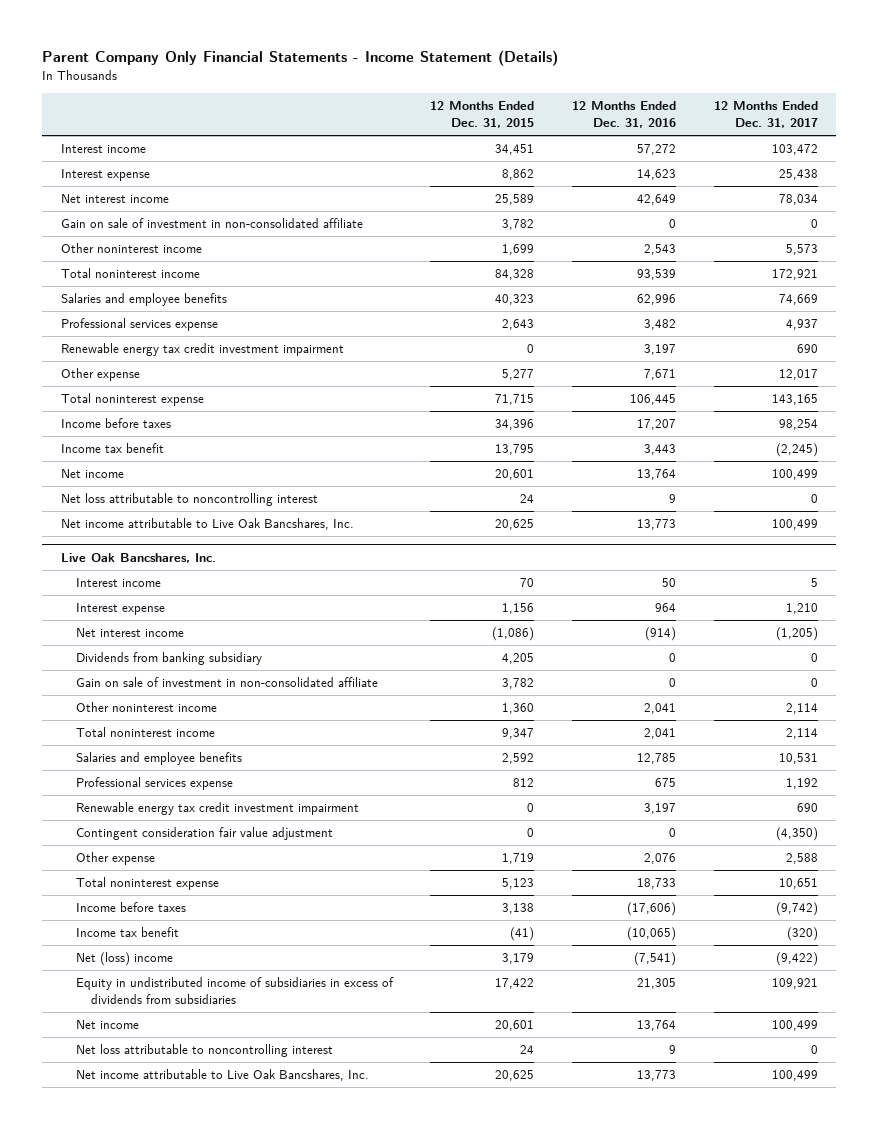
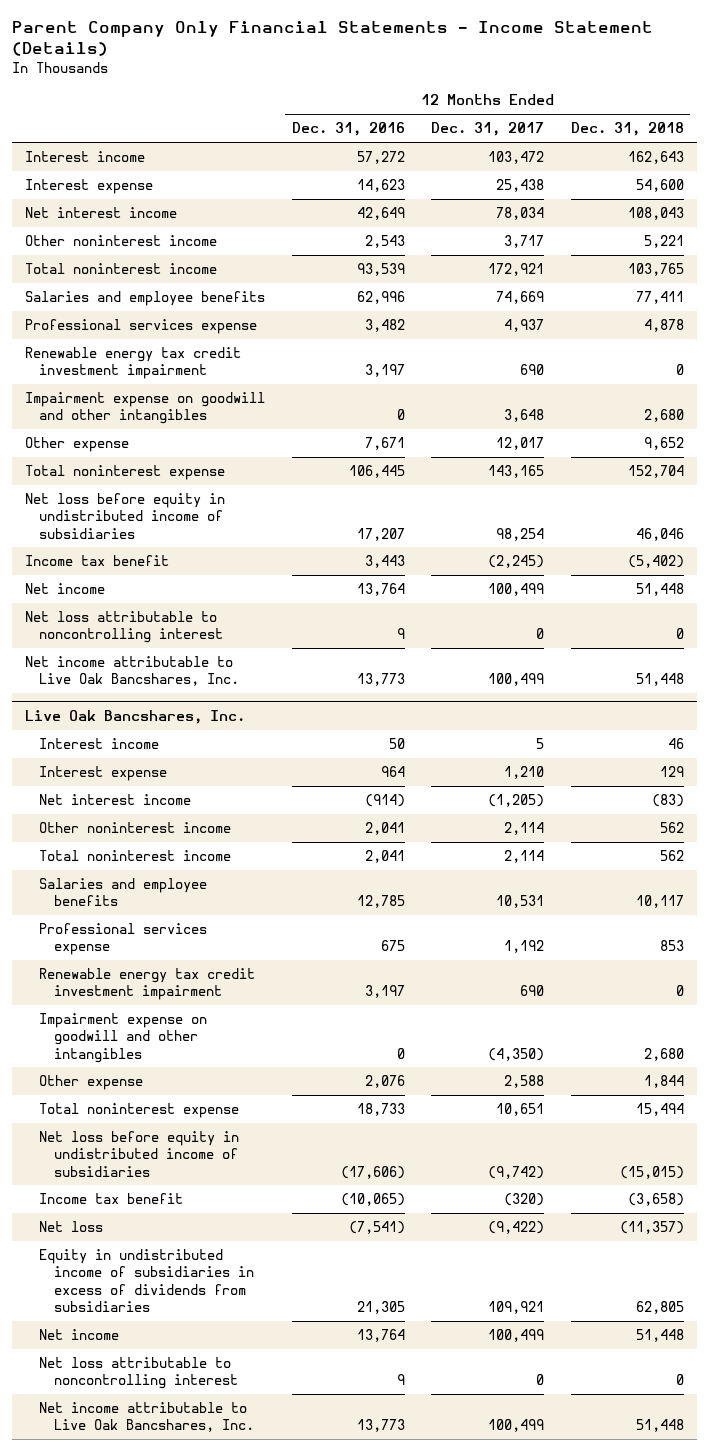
- | 12 Months Ended Dec. 31, 2015 | 12 Months Ended Dec. 31, 2016 | 12 Months Ended Dec. 31, 2017
+ | 12 Months Ended Dec. 31, 2016 | 12 Months Ended Dec. 31, 2017 | 12 Months Ended Dec. 31, 2018
- Gain on sale of investment in non-consolidated affiliate | 3,782 | 0 | 0
- Other noninterest income | 1,699 | 2,543 | 5,573
+ Other noninterest income | 2,543 | 3,717 | 5,221
+ Impairment expense on goodwill and other intangibles | 0 | 3,648 | 2,680
- Income before taxes | 34,396 | 17,207 | 98,254
+ Net loss before equity in undistributed income of subsidiaries | 17,207 | 98,254 | 46,046
@ Live Oak Bancshares, Inc.
- Dividends from banking subsidiary | 4,205 | 0 | 0
- Gain on sale of investment in non-consolidated affiliate | 3,782 | 0 | 0
- Contingent consideration fair value adjustment | 0 | 0 | (4,350)
+ Impairment expense on goodwill and other intangibles | 0 | (4,350) | 2,680
- Income before taxes | 3,138 | (17,606) | (9,742)
+ Net loss before equity in undistributed income of subsidiaries | (17,606) | (9,742) | (15,015)
- Net (loss) income | 3,179 | (7,541) | (9,422)
+ Net loss | (7,541) | (9,422) | (11,357)

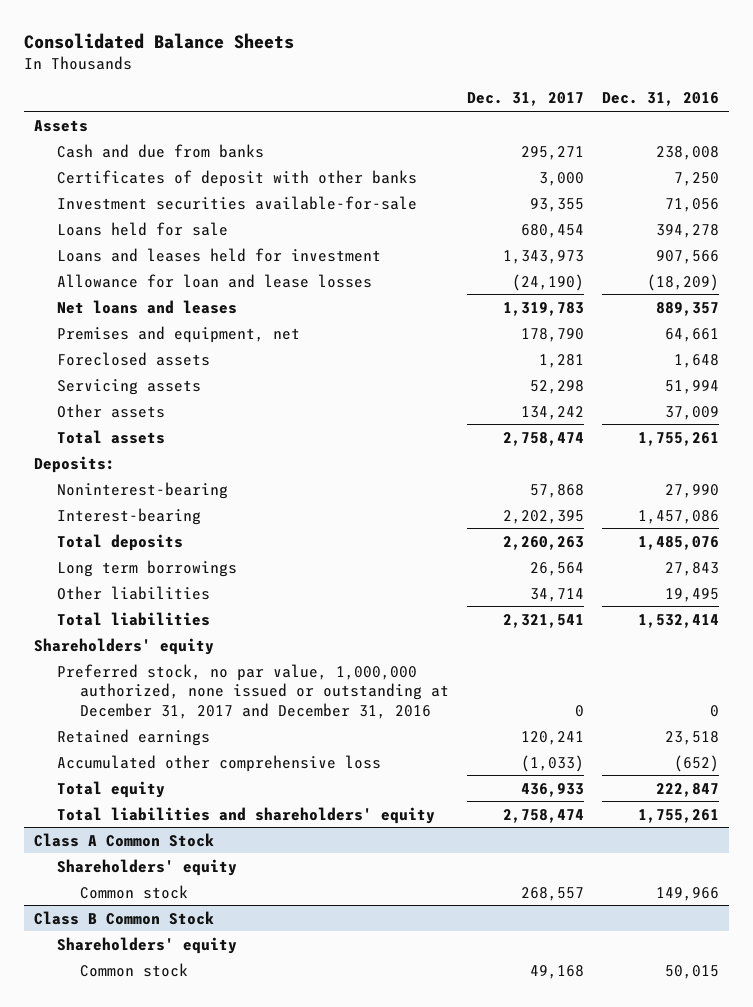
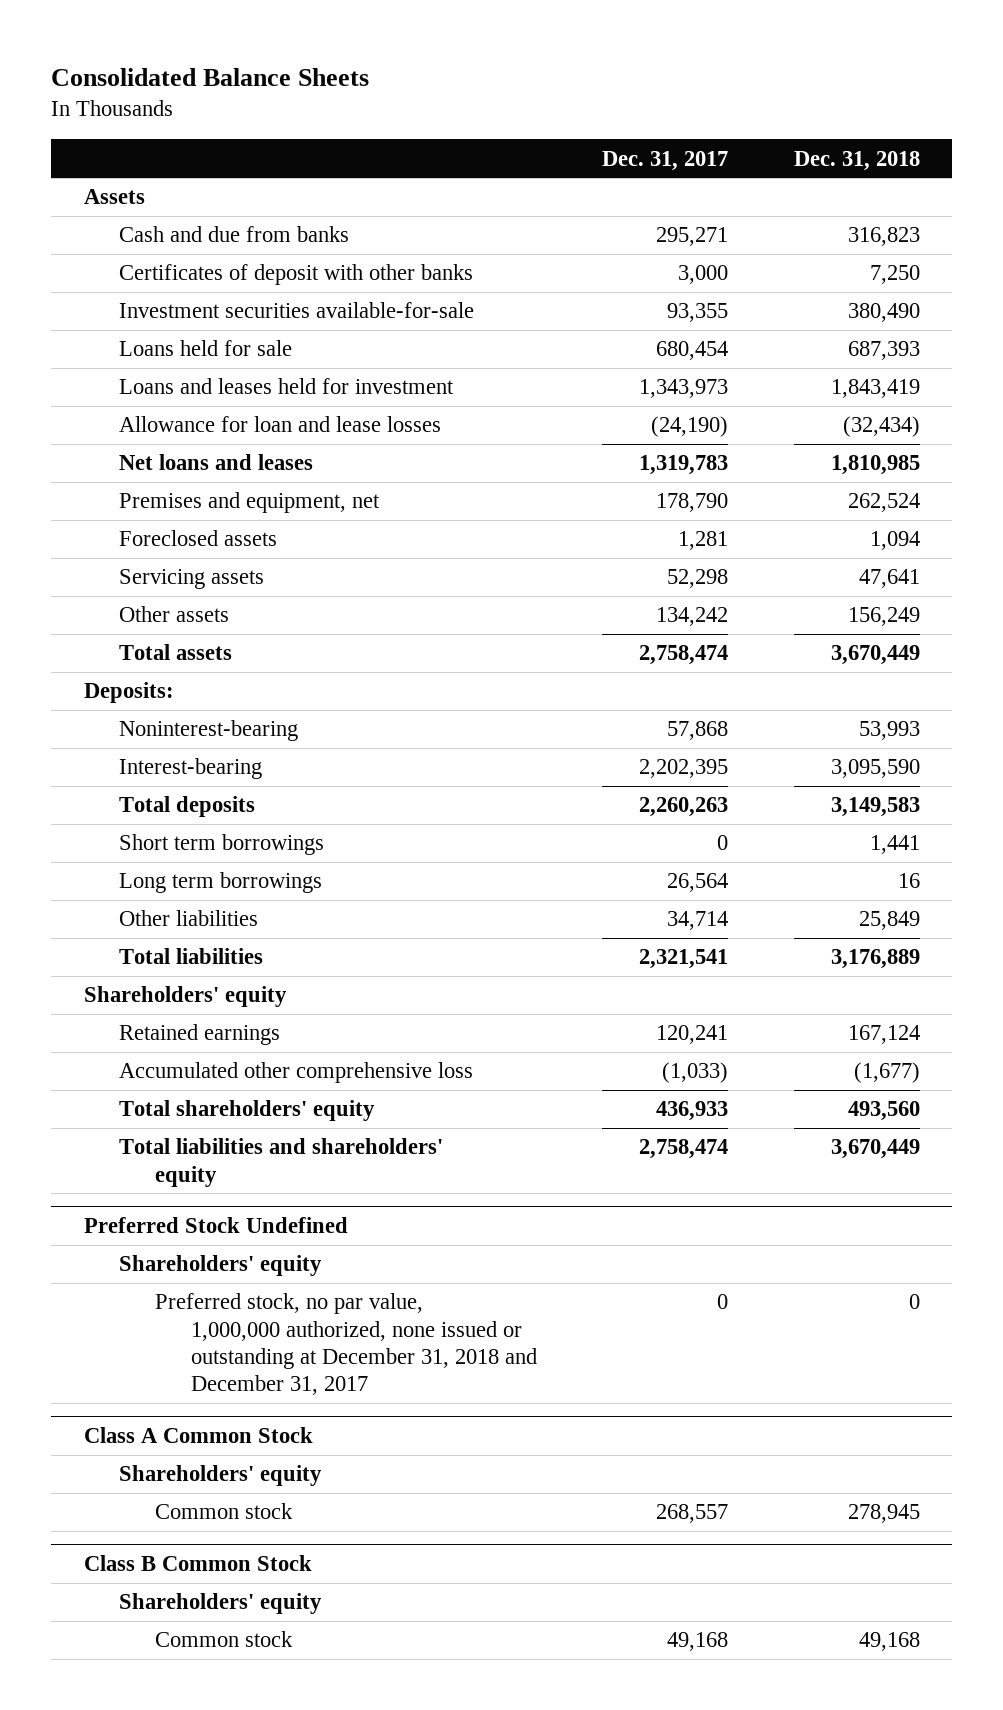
- | Dec. 31, 2017 | Dec. 31, 2016
+ | Dec. 31, 2017 | Dec. 31, 2018
+ Short term borrowings | 0 | 1,441
- Preferred stock, no par value, 1,000,000 authorized, none issued or outstanding at December 31, 2017 and December 31, 2016 | 0 | 0
- Total equity | 436,933 | 222,847
+ Total shareholders' equity | 436,933 | 493,560
+ Preferred Stock Undefined
+ Shareholders' equity
+ Preferred stock, no par value, 1,000,000 authorized, none issued or outstanding at December 31, 2018 and December 31, 2017 | 0 | 0

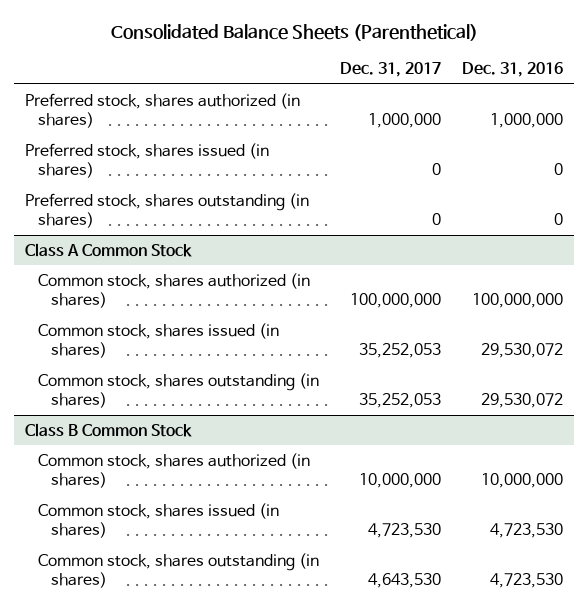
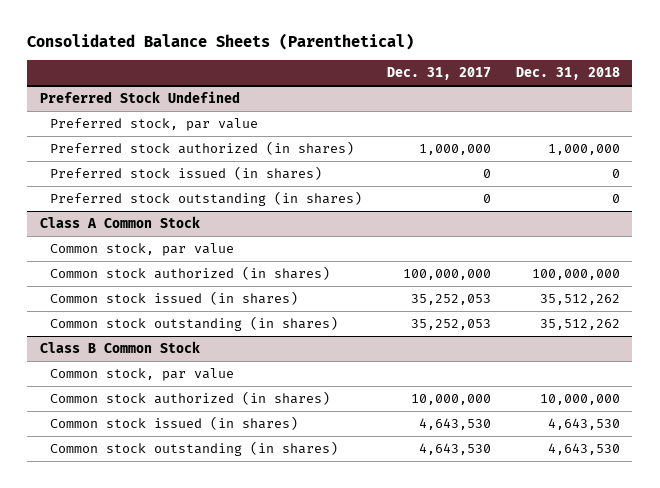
- | Dec. 31, 2017 | Dec. 31, 2016
+ | Dec. 31, 2017 | Dec. 31, 2018
- Preferred stock, shares authorized (in shares) | 1,000,000 | 1,000,000
- Preferred stock, shares issued (in shares) | 0 | 0
- Preferred stock, shares outstanding (in shares) | 0 | 0
+ Preferred Stock Undefined
+ Preferred stock, par value
+ Preferred stock authorized (in shares) | 1,000,000 | 1,000,000
+ Preferred stock issued (in shares) | 0 | 0
+ Preferred stock outstanding (in shares) | 0 | 0
@ Class A Common Stock
- Common stock, shares authorized (in shares) | 100,000,000 | 100,000,000
- Common stock, shares issued (in shares) | 35,252,053 | 29,530,072
- Common stock, shares outstanding (in shares) | 35,252,053 | 29,530,072
+ Common stock, par value
+ Common stock authorized (in shares) | 100,000,000 | 100,000,000
+ Common stock issued (in shares) | 35,252,053 | 35,512,262
+ Common stock outstanding (in shares) | 35,252,053 | 35,512,262
@ Class B Common Stock
- Common stock, shares authorized (in shares) | 10,000,000 | 10,000,000
- Common stock, shares issued (in shares) | 4,723,530 | 4,723,530
- Common stock, shares outstanding (in shares) | 4,643,530 | 4,723,530
+ Common stock, par value
+ Common stock authorized (in shares) | 10,000,000 | 10,000,000
+ Common stock issued (in shares) | 4,643,530 | 4,643,530
+ Common stock outstanding (in shares) | 4,643,530 | 4,643,530

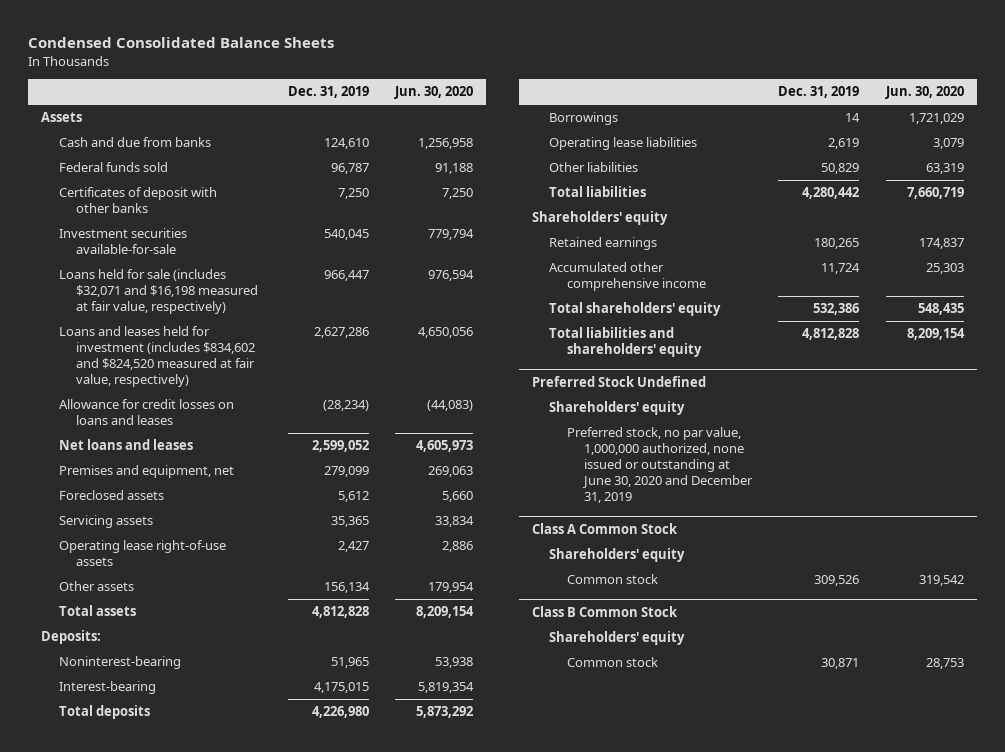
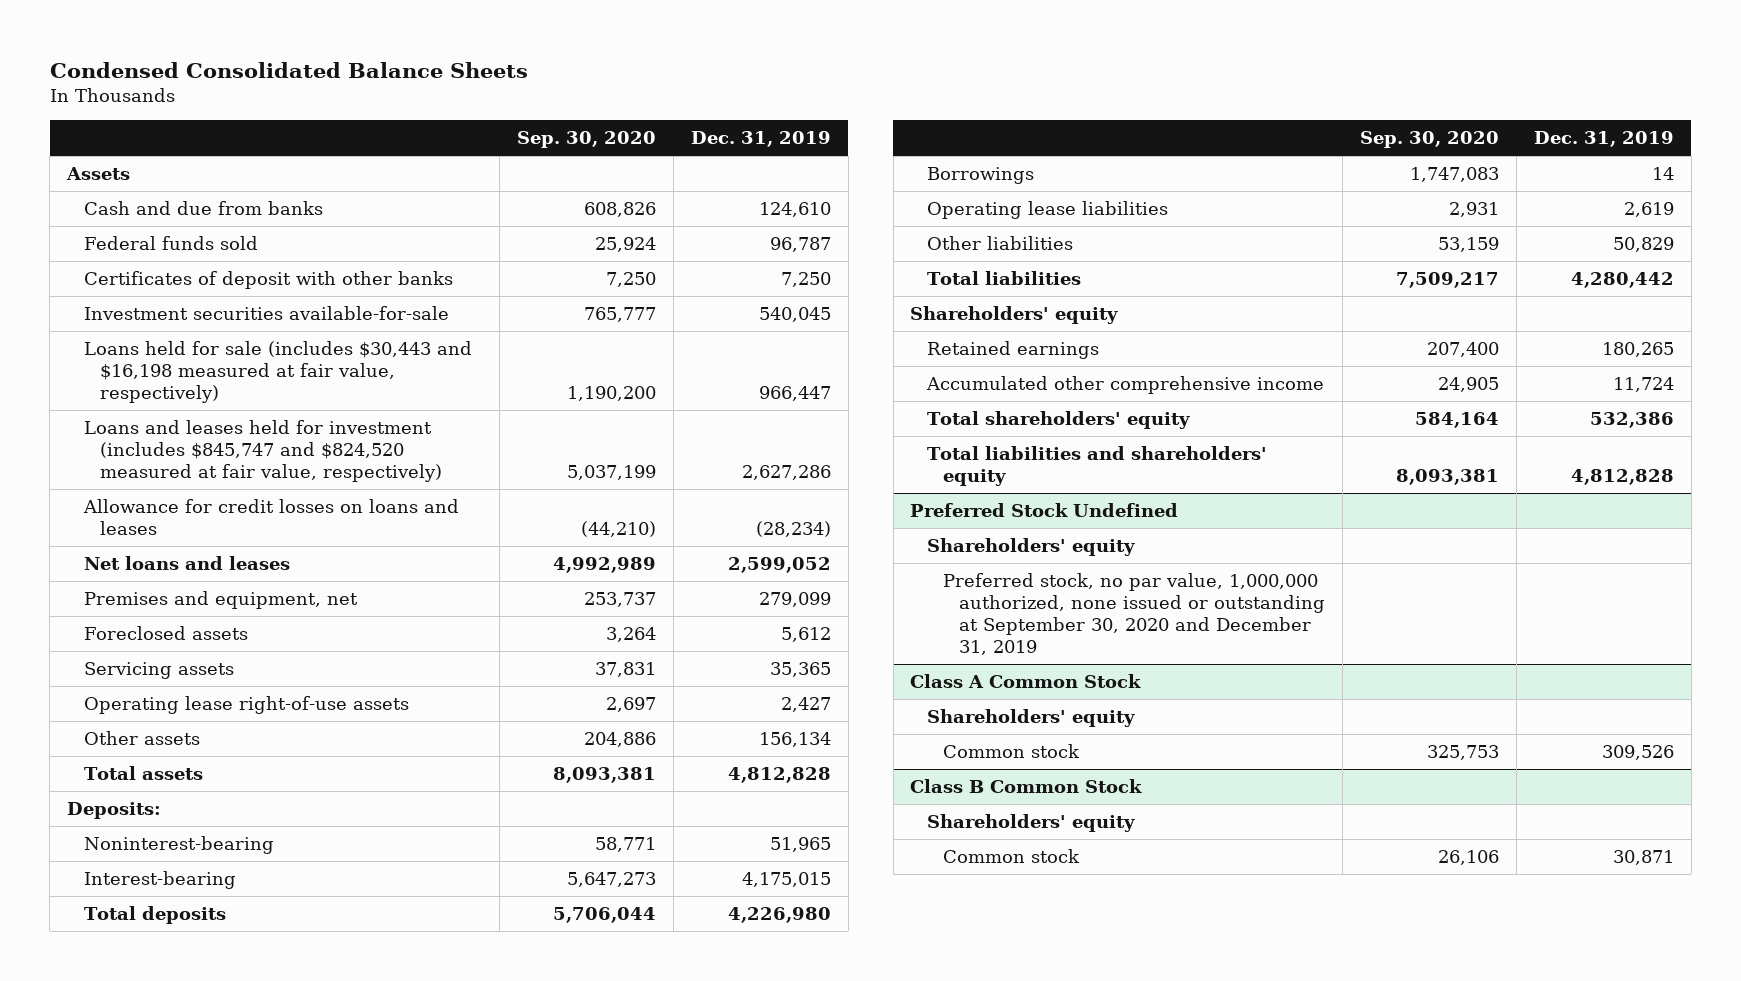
- | Dec. 31, 2019 | Jun. 30, 2020
+ | Sep. 30, 2020 | Dec. 31, 2019
- Loans held for sale (includes $32,071 and $16,198 measured at fair value, respectively) | 966,447 | 976,594
- Loans and leases held for investment (includes $834,602 and $824,520 measured at fair value, respectively) | 2,627,286 | 4,650,056
+ Loans held for sale (includes $30,443 and $16,198 measured at fair value, respectively) | 1,190,200 | 966,447
+ Loans and leases held for investment (includes $845,747 and $824,520 measured at fair value, respectively) | 5,037,199 | 2,627,286
@ Preferred Stock Undefined
- Preferred stock, no par value, 1,000,000 authorized, none issued or outstanding at June 30, 2020 and December 31, 2019
+ Preferred stock, no par value, 1,000,000 authorized, none issued or outstanding at September 30, 2020 and December 31, 2019

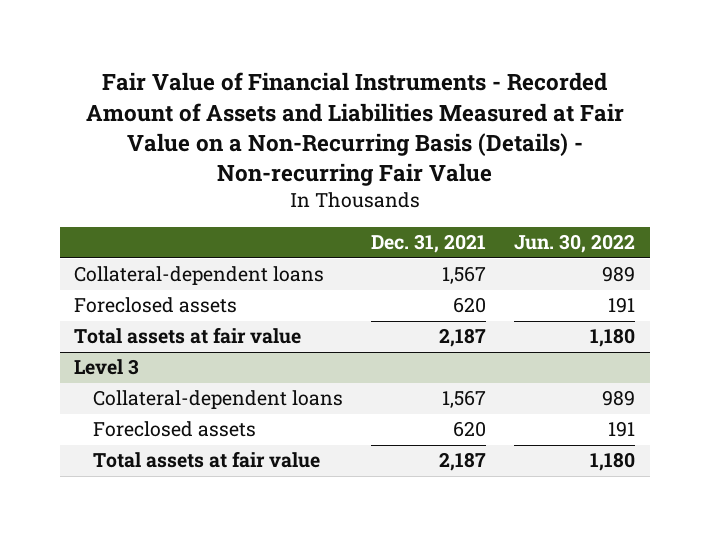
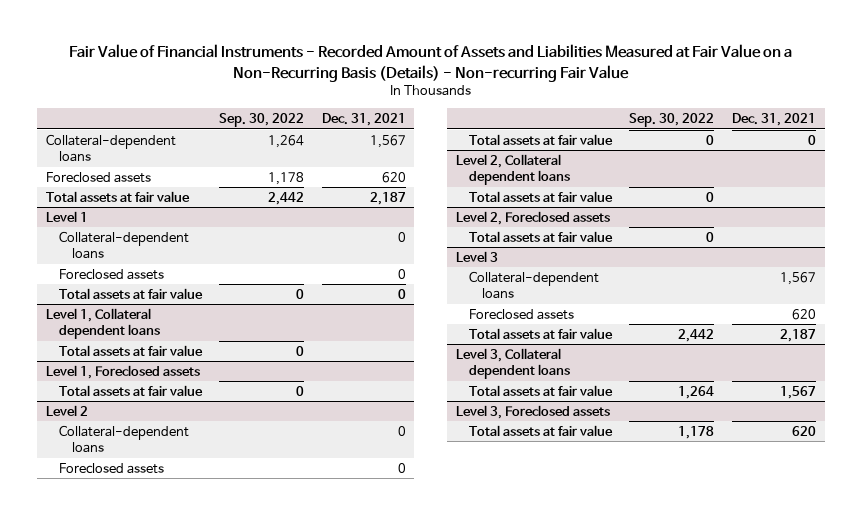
- | Dec. 31, 2021 | Jun. 30, 2022
+ | Sep. 30, 2022 | Dec. 31, 2021
+ Level 1
+ Collateral-dependent loans | | 0
+ Foreclosed assets | | 0
+ Total assets at fair value | 0 | 0
+ Level 1, Collateral dependent loans
+ Total assets at fair value | 0 |
+ Level 1, Foreclosed assets
+ Total assets at fair value | 0 |
+ Level 2
+ Collateral-dependent loans | | 0
+ Foreclosed assets | | 0
+ Total assets at fair value | 0 | 0
+ Level 2, Collateral dependent loans
+ Total assets at fair value | 0 |
+ Level 2, Foreclosed assets
+ Total assets at fair value | 0 |
+ Level 3, Collateral dependent loans
+ Total assets at fair value | 1,264 | 1,567
+ Level 3, Foreclosed assets
+ Total assets at fair value | 1,178 | 620

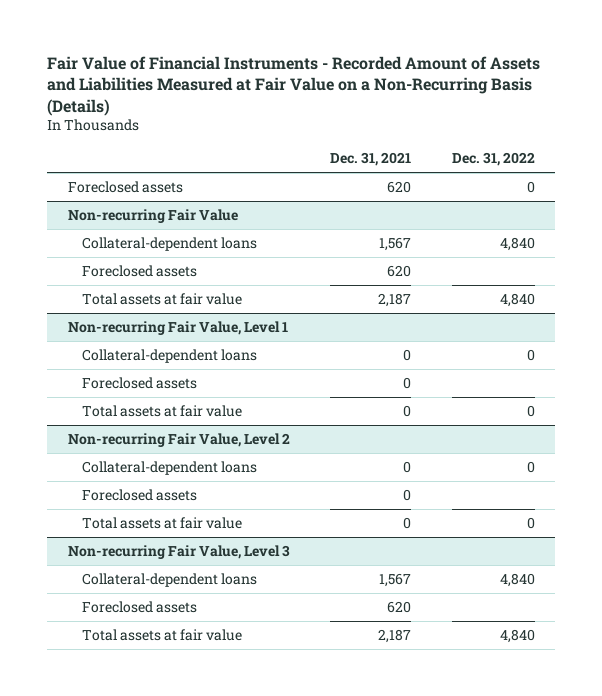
- Fair Value of Financial Instruments - Recorded Amount of Assets and Liabilities Measured at Fair Value on a Non-Recurring Basis (Details) - Non-recurring Fair Value
+ Fair Value of Financial Instruments - Recorded Amount of Assets and Liabilities Measured at Fair Value on a Non-Recurring Basis (Details)
- | Sep. 30, 2022 | Dec. 31, 2021
+ | Dec. 31, 2021 | Dec. 31, 2022
+ Foreclosed assets | 620 | 0
+ Non-recurring Fair Value
- Level 1
+ Non-recurring Fair Value, Level 1
- Level 1, Collateral dependent loans
- Total assets at fair value | 0 |
- Level 1, Foreclosed assets
- Total assets at fair value | 0 |
- Level 2
+ Non-recurring Fair Value, Level 2
- Level 2, Collateral dependent loans
- Total assets at fair value | 0 |
- Level 2, Foreclosed assets
- Total assets at fair value | 0 |
- Level 3
+ Non-recurring Fair Value, Level 3
- Level 3, Collateral dependent loans
- Total assets at fair value | 1,264 | 1,567
- Level 3, Foreclosed assets
- Total assets at fair value | 1,178 | 620

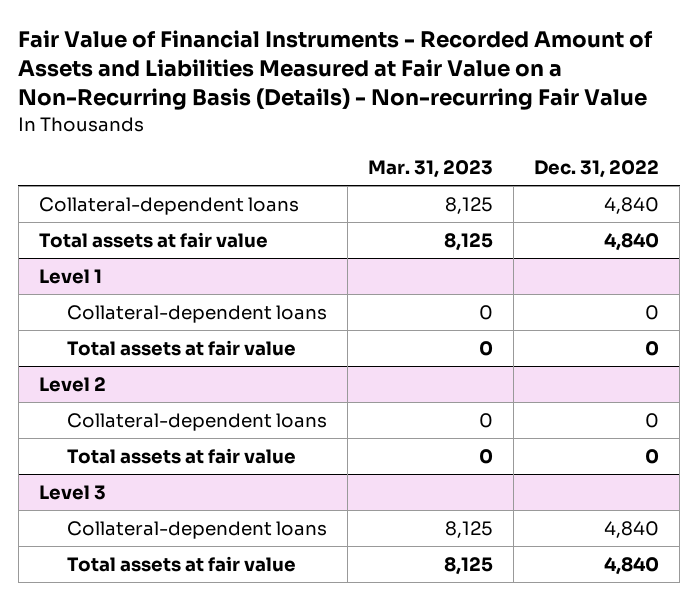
- Fair Value of Financial Instruments - Recorded Amount of Assets and Liabilities Measured at Fair Value on a Non-Recurring Basis (Details)
+ Fair Value of Financial Instruments - Recorded Amount of Assets and Liabilities Measured at Fair Value on a Non-Recurring Basis (Details) - Non-recurring Fair Value
- | Dec. 31, 2021 | Dec. 31, 2022
+ | Mar. 31, 2023 | Dec. 31, 2022
- Foreclosed assets | 620 | 0
- Non-recurring Fair Value
- Foreclosed assets | 620 |
- Non-recurring Fair Value, Level 1
+ Level 1
- Foreclosed assets | 0 |
- Non-recurring Fair Value, Level 2
+ Level 2
- Foreclosed assets | 0 |
- Non-recurring Fair Value, Level 3
+ Level 3
- Foreclosed assets | 620 |

